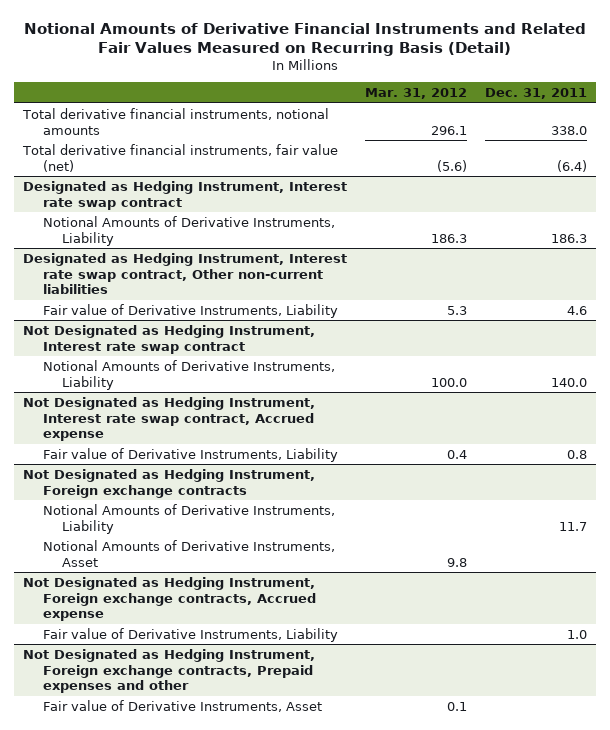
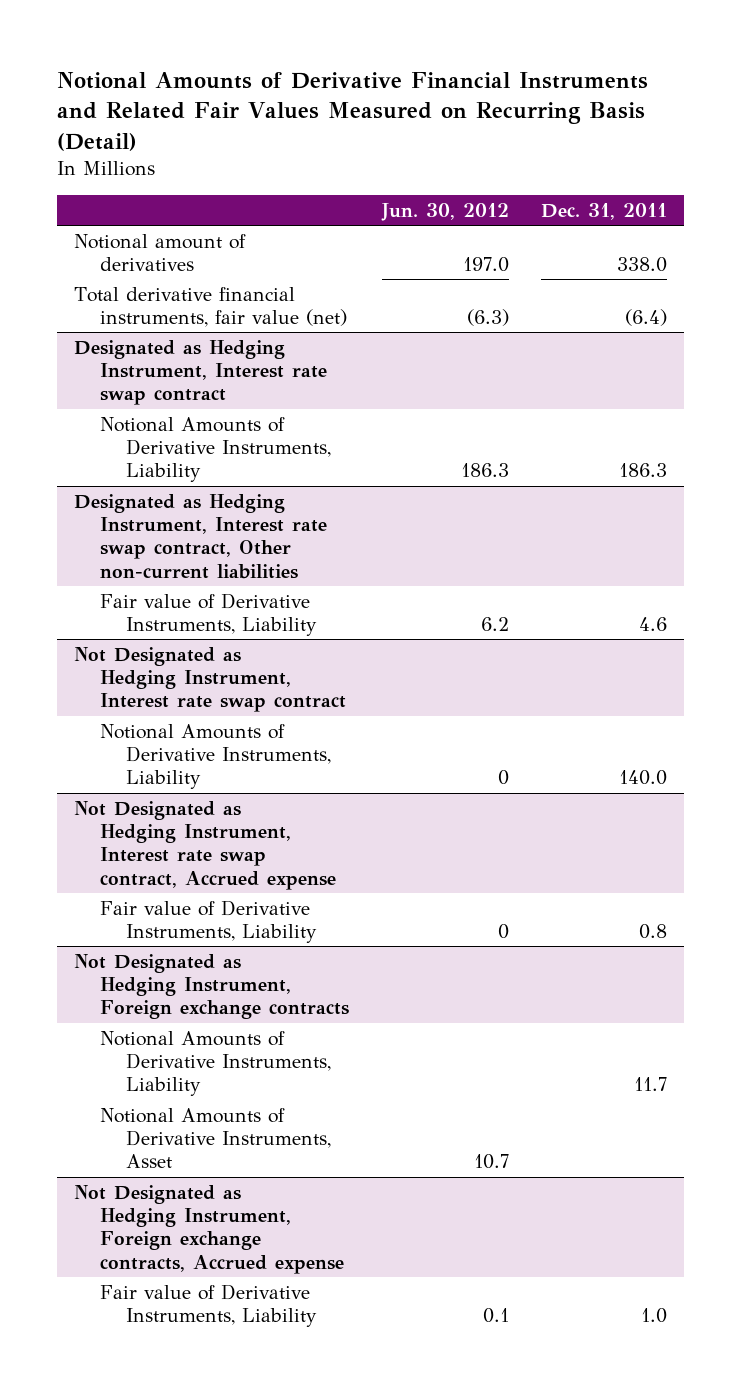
- | Mar. 31, 2012 | Dec. 31, 2011
+ | Jun. 30, 2012 | Dec. 31, 2011
- Total derivative financial instruments, notional amounts | 296.1 | 338.0
+ Notional amount of derivatives | 197.0 | 338.0
- Not Designated as Hedging Instrument, Foreign exchange contracts, Prepaid expenses and other
- Fair value of Derivative Instruments, Asset | 0.1 |

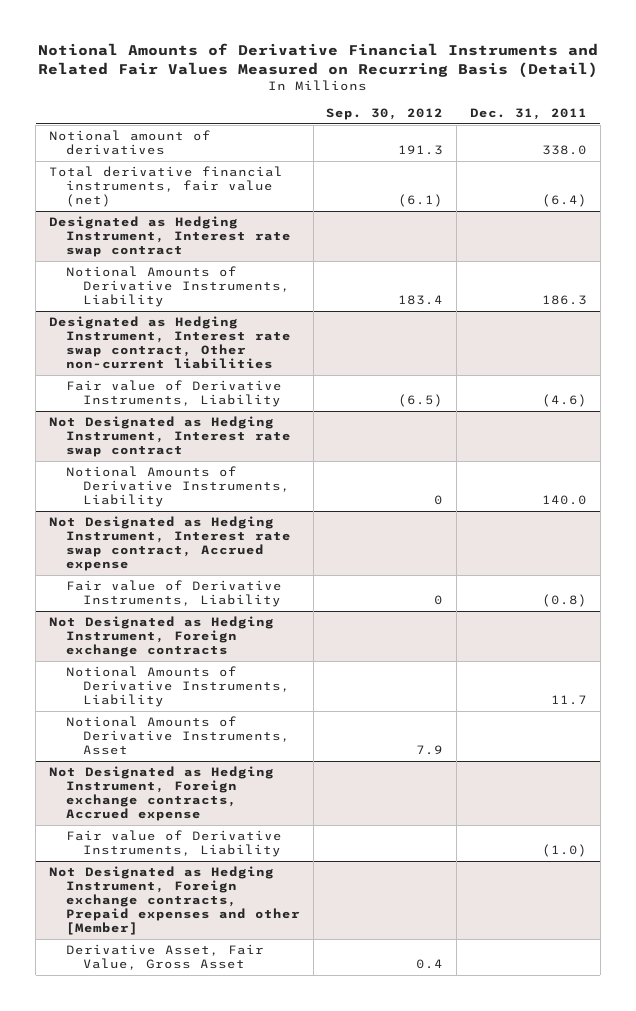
- | Jun. 30, 2012 | Dec. 31, 2011
+ | Sep. 30, 2012 | Dec. 31, 2011
@ Designated as Hedging Instrument, Interest rate swap contract, Other non-current liabilities
- Fair value of Derivative Instruments, Liability | 6.2 | 4.6
+ Fair value of Derivative Instruments, Liability | (6.5) | (4.6)
@ Not Designated as Hedging Instrument, Interest rate swap contract, Accrued expense
- Fair value of Derivative Instruments, Liability | 0 | 0.8
+ Fair value of Derivative Instruments, Liability | 0 | (0.8)
@ Not Designated as Hedging Instrument, Foreign exchange contracts, Accrued expense
- Fair value of Derivative Instruments, Liability | 0.1 | 1.0
+ Fair value of Derivative Instruments, Liability | | (1.0)
+ Not Designated as Hedging Instrument, Foreign exchange contracts, Prepaid expenses and other [Member]
+ Derivative Asset, Fair Value, Gross Asset | 0.4 |

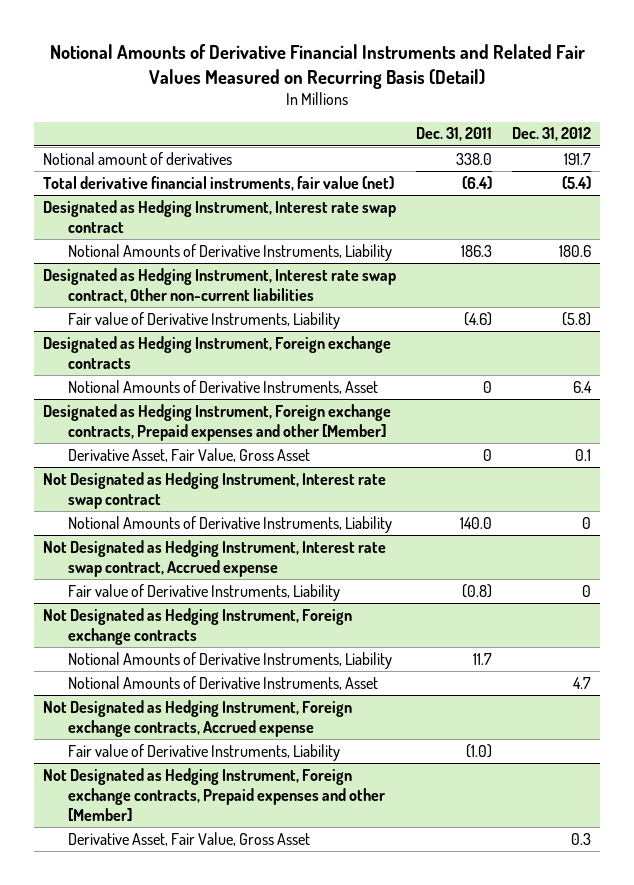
- | Sep. 30, 2012 | Dec. 31, 2011
+ | Dec. 31, 2011 | Dec. 31, 2012
+ Designated as Hedging Instrument, Foreign exchange contracts
+ Notional Amounts of Derivative Instruments, Asset | 0 | 6.4
+ Designated as Hedging Instrument, Foreign exchange contracts, Prepaid expenses and other [Member]
+ Derivative Asset, Fair Value, Gross Asset | 0 | 0.1

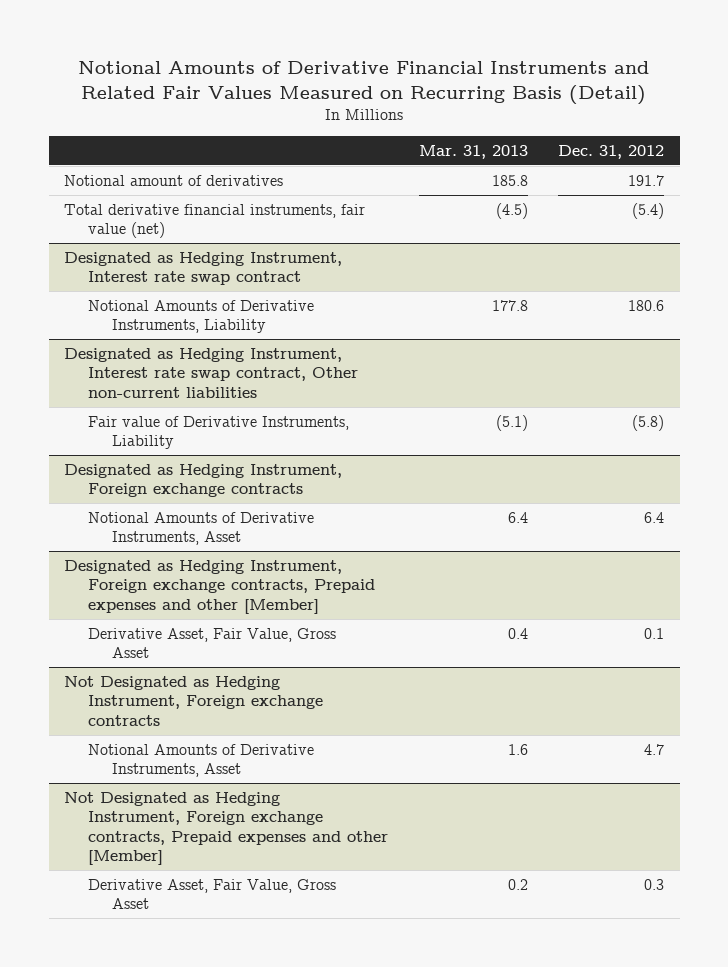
- | Dec. 31, 2011 | Dec. 31, 2012
+ | Mar. 31, 2013 | Dec. 31, 2012
- Not Designated as Hedging Instrument, Interest rate swap contract
- Notional Amounts of Derivative Instruments, Liability | 140.0 | 0
- Not Designated as Hedging Instrument, Interest rate swap contract, Accrued expense
- Fair value of Derivative Instruments, Liability | (0.8) | 0
@ Not Designated as Hedging Instrument, Foreign exchange contracts
- Notional Amounts of Derivative Instruments, Liability | 11.7 |
- Not Designated as Hedging Instrument, Foreign exchange contracts, Accrued expense
- Fair value of Derivative Instruments, Liability | (1.0) |

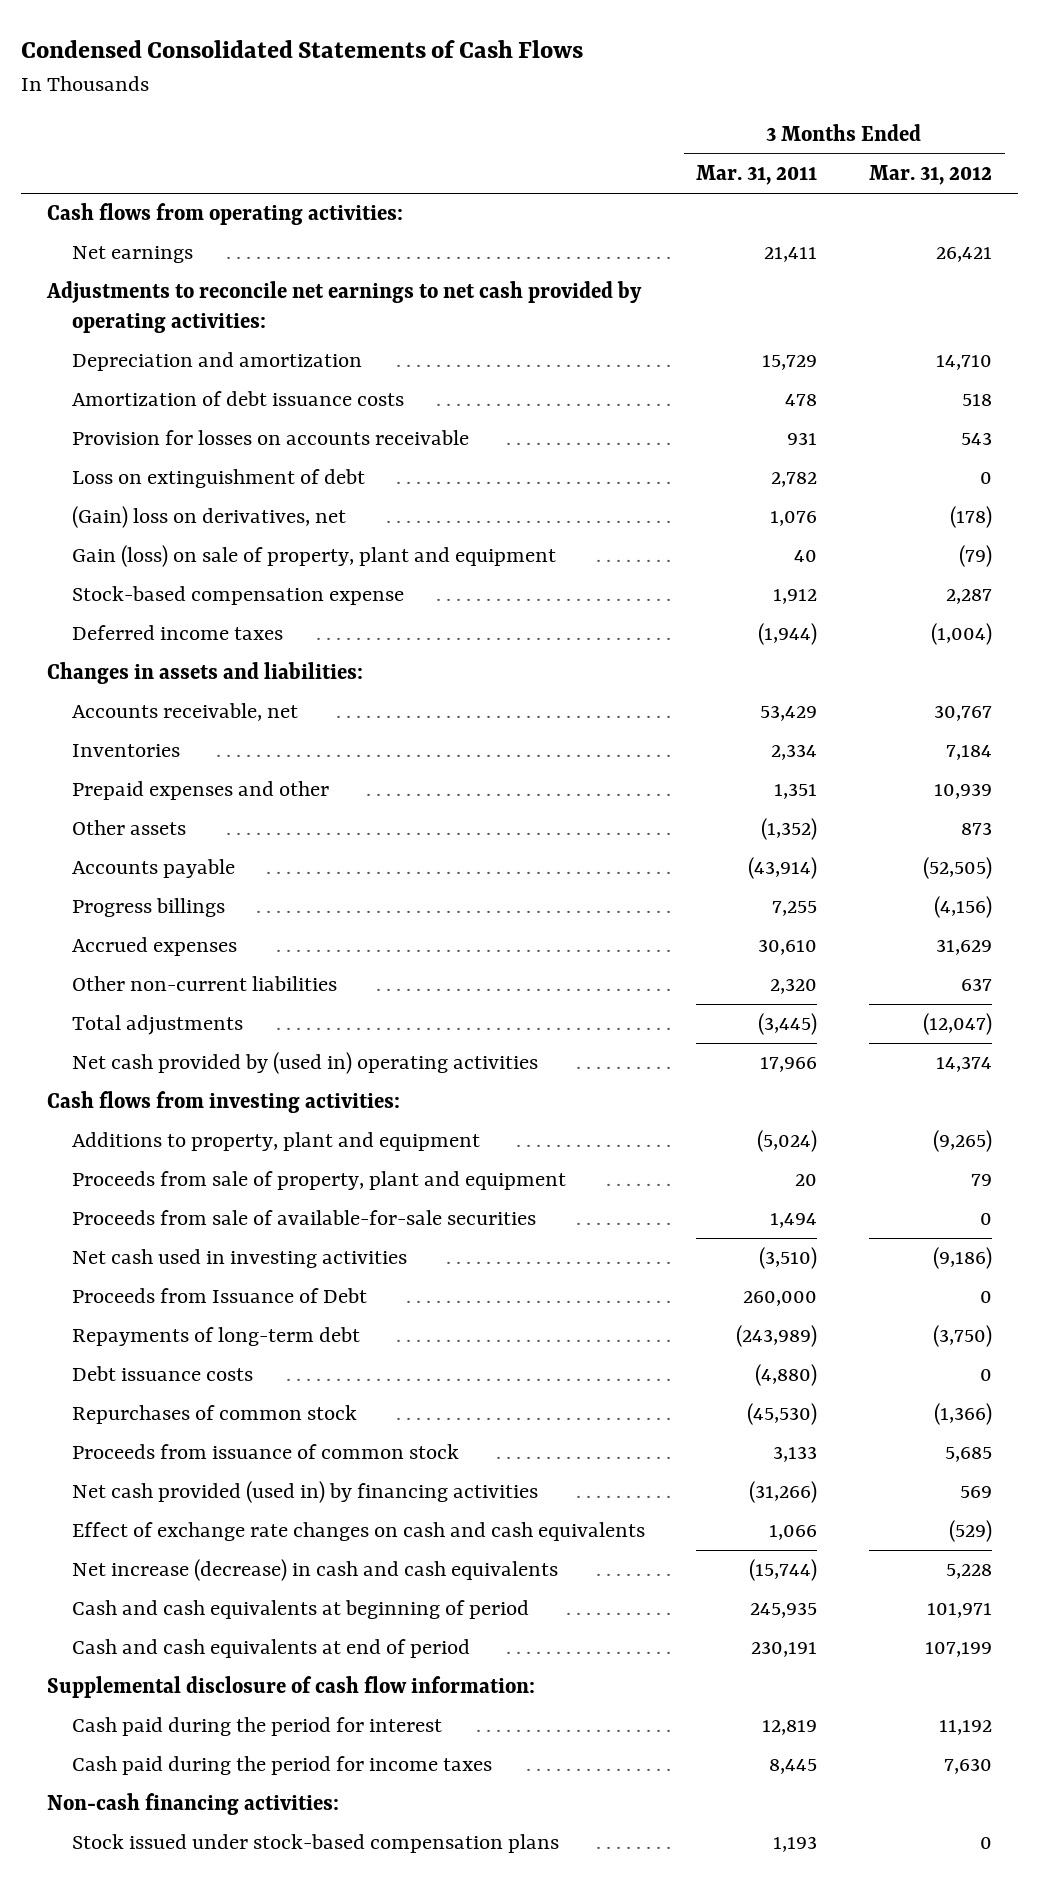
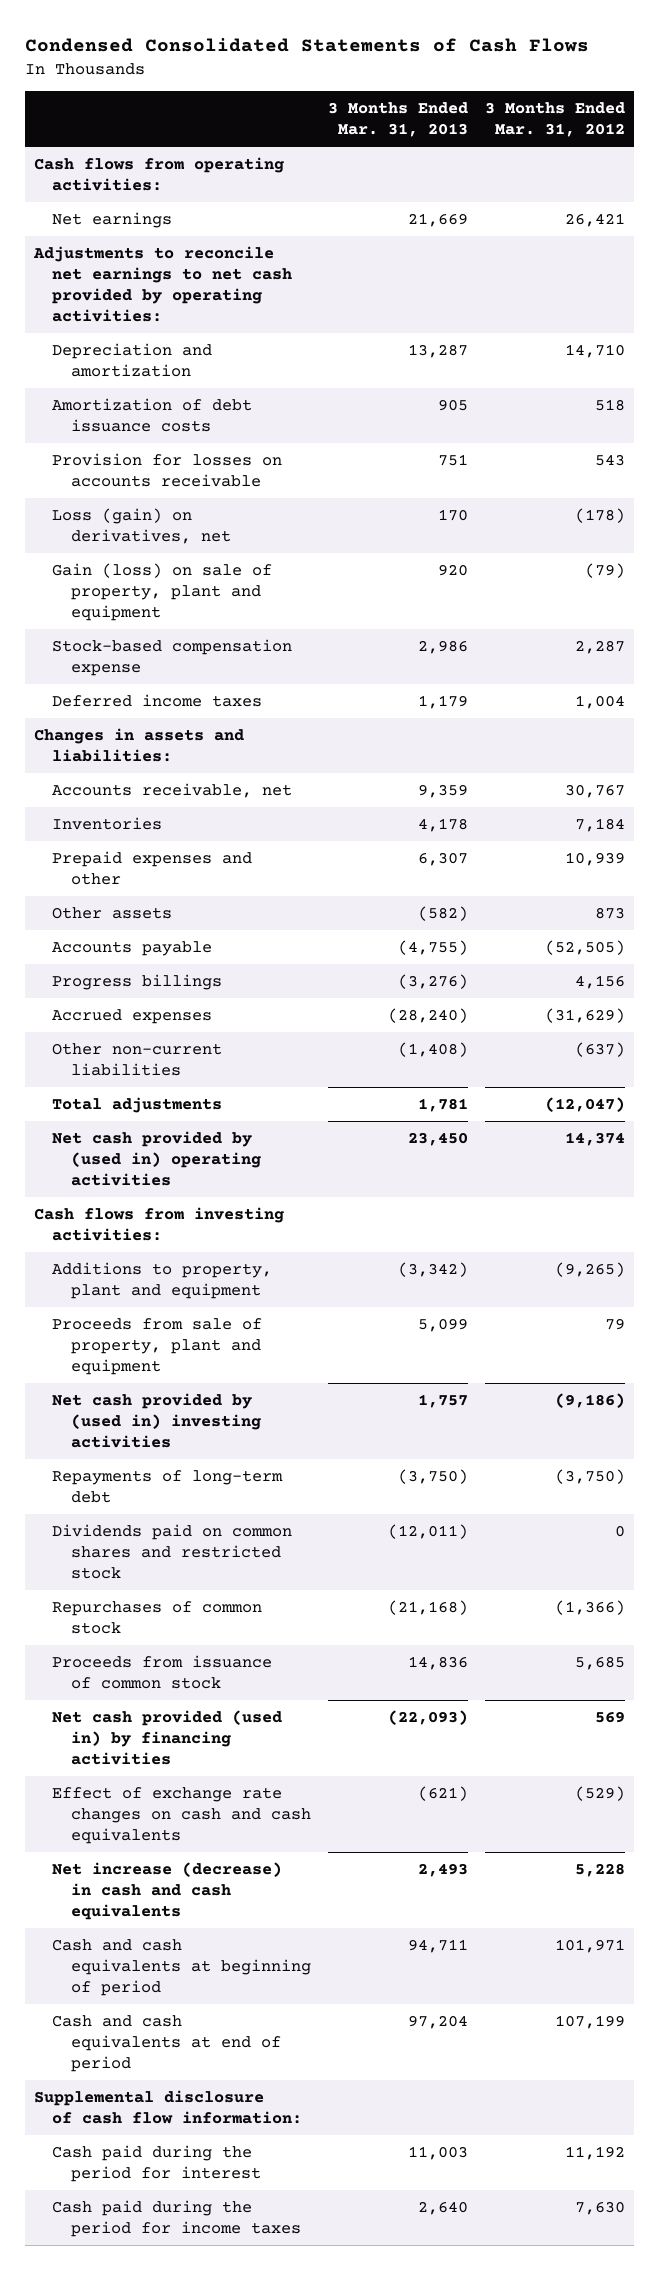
- | 3 Months Ended Mar. 31, 2011 | 3 Months Ended Mar. 31, 2012
+ | 3 Months Ended Mar. 31, 2013 | 3 Months Ended Mar. 31, 2012
- Loss on extinguishment of debt | 2,782 | 0
- (Gain) loss on derivatives, net | 1,076 | (178)
+ Loss (gain) on derivatives, net | 170 | (178)
- Deferred income taxes | (1,944) | (1,004)
+ Deferred income taxes | 1,179 | 1,004
- Progress billings | 7,255 | (4,156)
- Accrued expenses | 30,610 | 31,629
- Other non-current liabilities | 2,320 | 637
+ Progress billings | (3,276) | 4,156
+ Accrued expenses | (28,240) | (31,629)
+ Other non-current liabilities | (1,408) | (637)
- Proceeds from sale of available-for-sale securities | 1,494 | 0
- Net cash used in investing activities | (3,510) | (9,186)
- Proceeds from Issuance of Debt | 260,000 | 0
+ Net cash provided by (used in) investing activities | 1,757 | (9,186)
- Debt issuance costs | (4,880) | 0
+ Dividends paid on common shares and restricted stock | (12,011) | 0
- Non-cash financing activities:
- Stock issued under stock-based compensation plans | 1,193 | 0

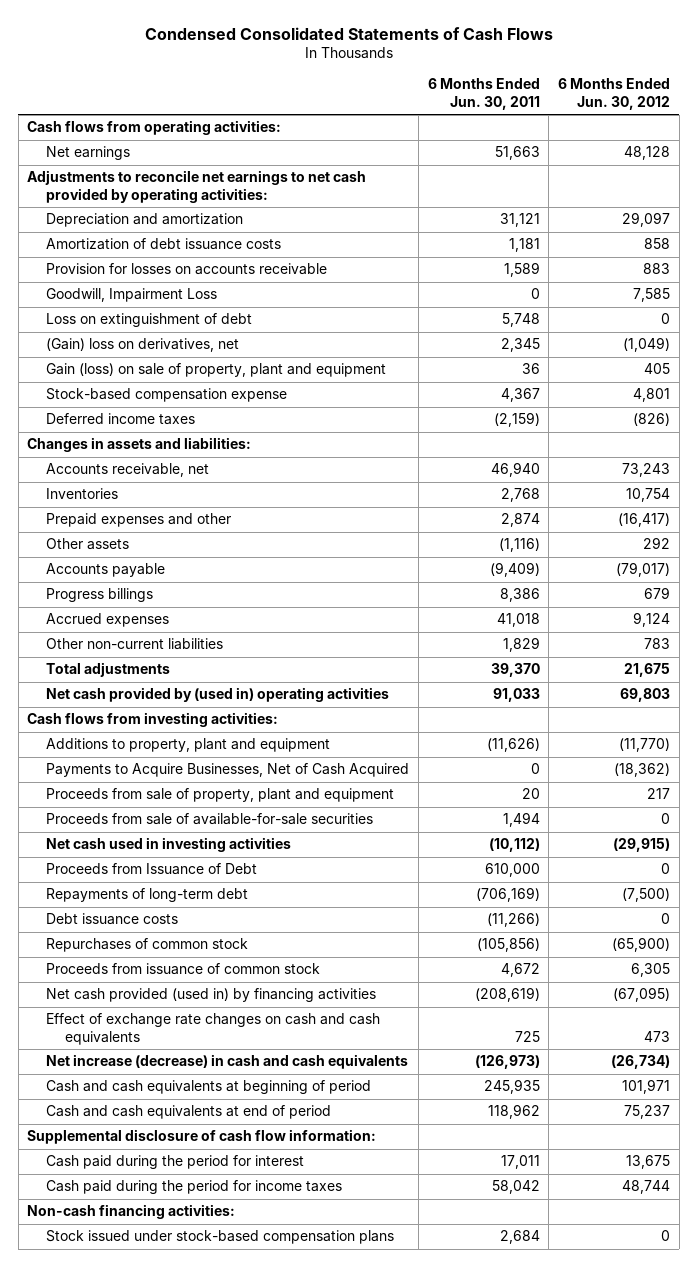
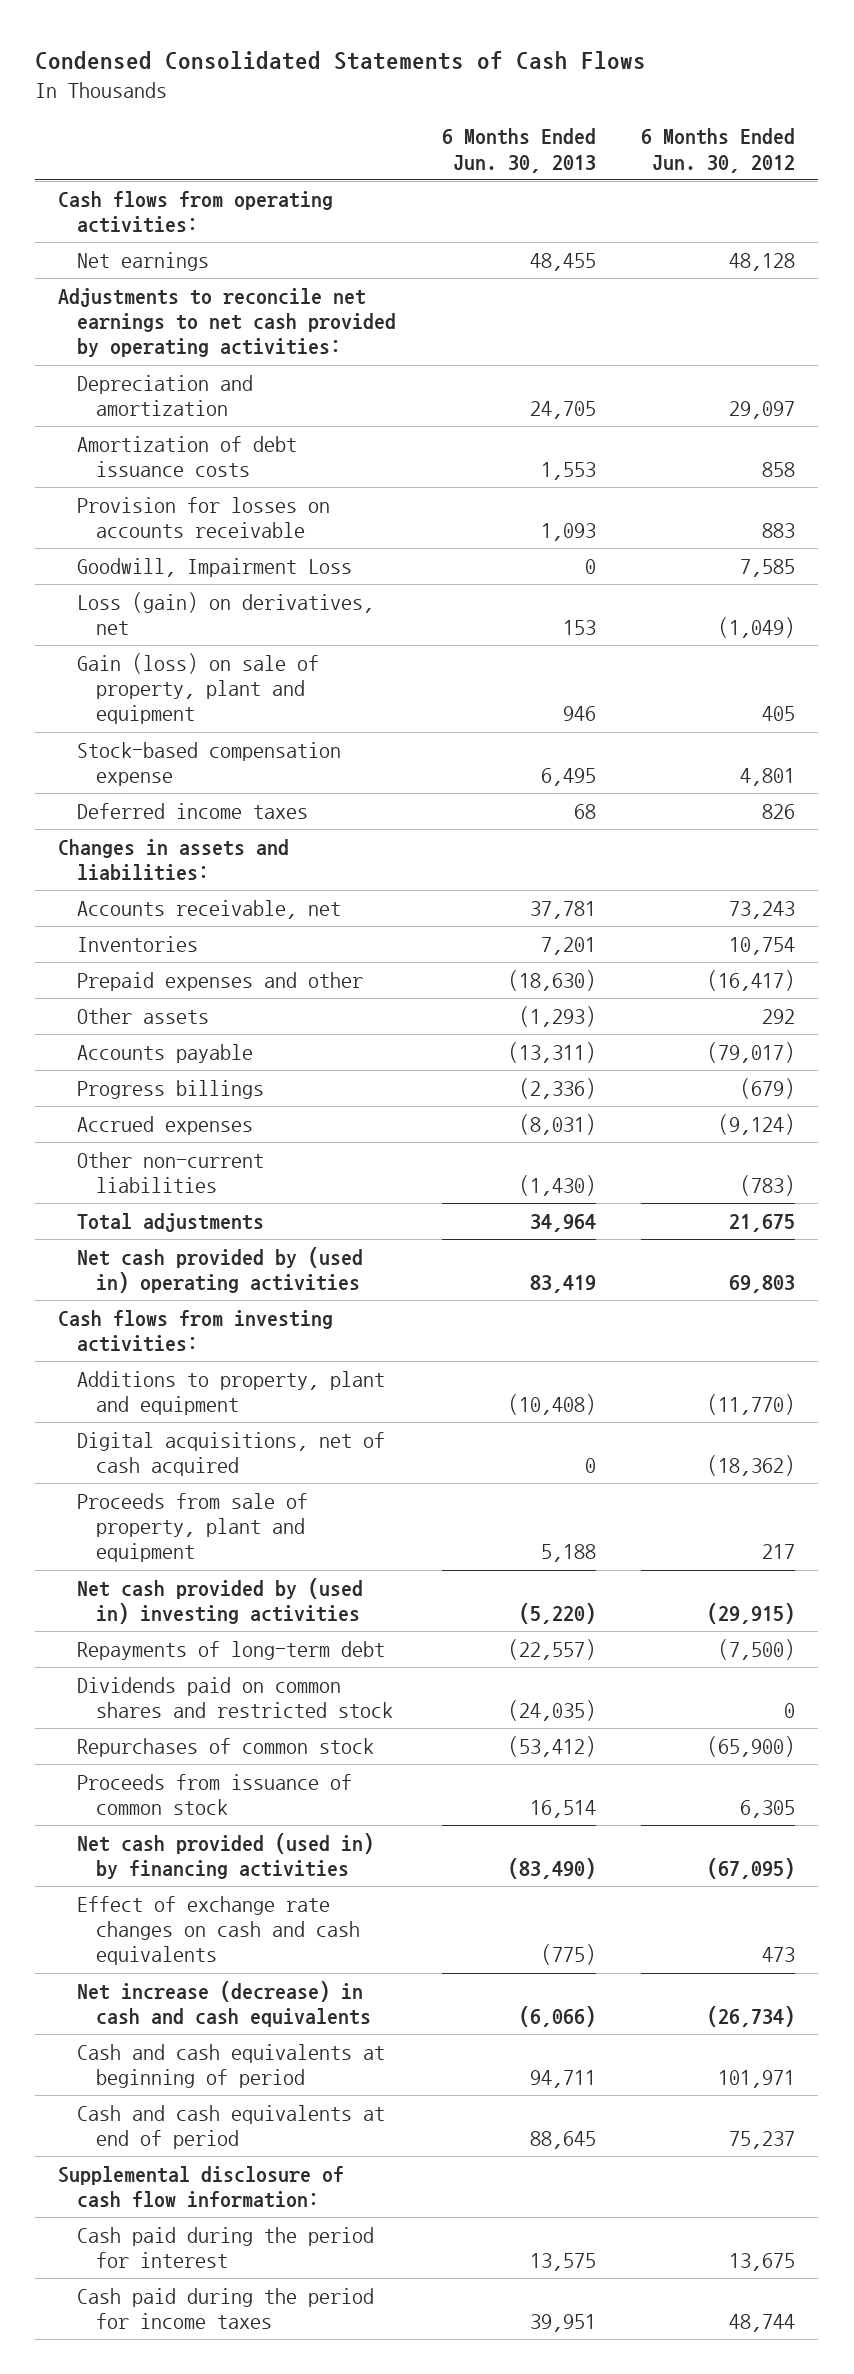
- | 6 Months Ended Jun. 30, 2011 | 6 Months Ended Jun. 30, 2012
+ | 6 Months Ended Jun. 30, 2013 | 6 Months Ended Jun. 30, 2012
- Loss on extinguishment of debt | 5,748 | 0
- (Gain) loss on derivatives, net | 2,345 | (1,049)
+ Loss (gain) on derivatives, net | 153 | (1,049)
- Deferred income taxes | (2,159) | (826)
+ Deferred income taxes | 68 | 826
- Progress billings | 8,386 | 679
- Accrued expenses | 41,018 | 9,124
- Other non-current liabilities | 1,829 | 783
+ Progress billings | (2,336) | (679)
+ Accrued expenses | (8,031) | (9,124)
+ Other non-current liabilities | (1,430) | (783)
- Payments to Acquire Businesses, Net of Cash Acquired | 0 | (18,362)
+ Digital acquisitions, net of cash acquired | 0 | (18,362)
- Proceeds from sale of available-for-sale securities | 1,494 | 0
- Net cash used in investing activities | (10,112) | (29,915)
- Proceeds from Issuance of Debt | 610,000 | 0
+ Net cash provided by (used in) investing activities | (5,220) | (29,915)
- Debt issuance costs | (11,266) | 0
+ Dividends paid on common shares and restricted stock | (24,035) | 0
- Non-cash financing activities:
- Stock issued under stock-based compensation plans | 2,684 | 0

